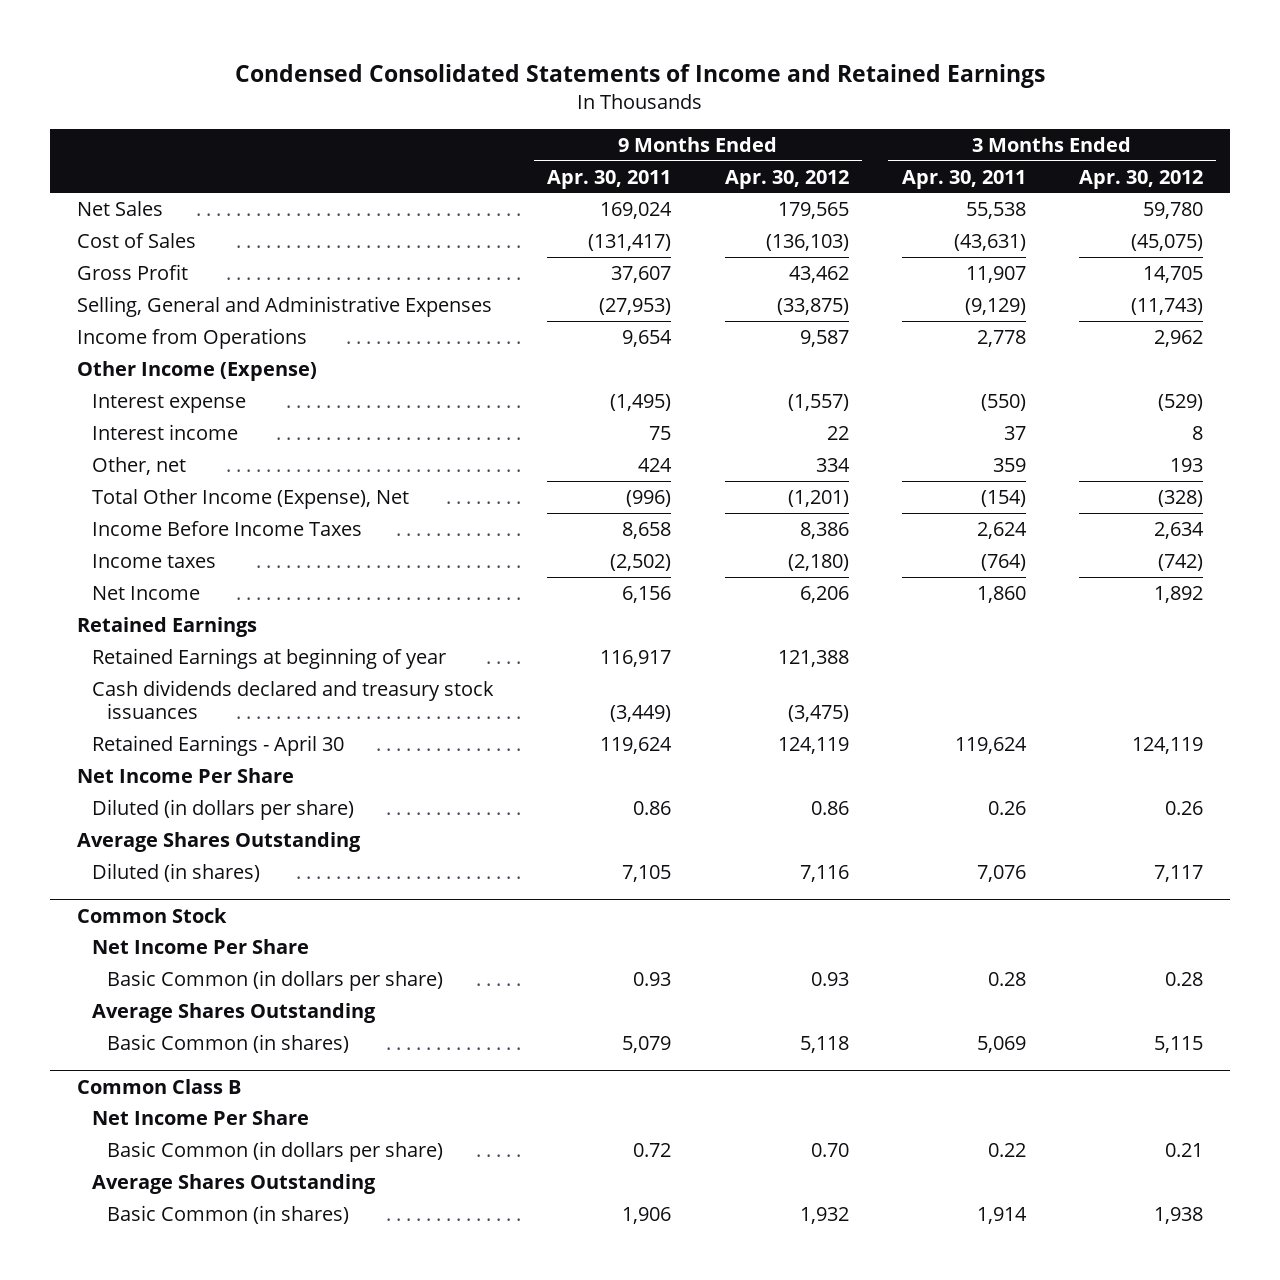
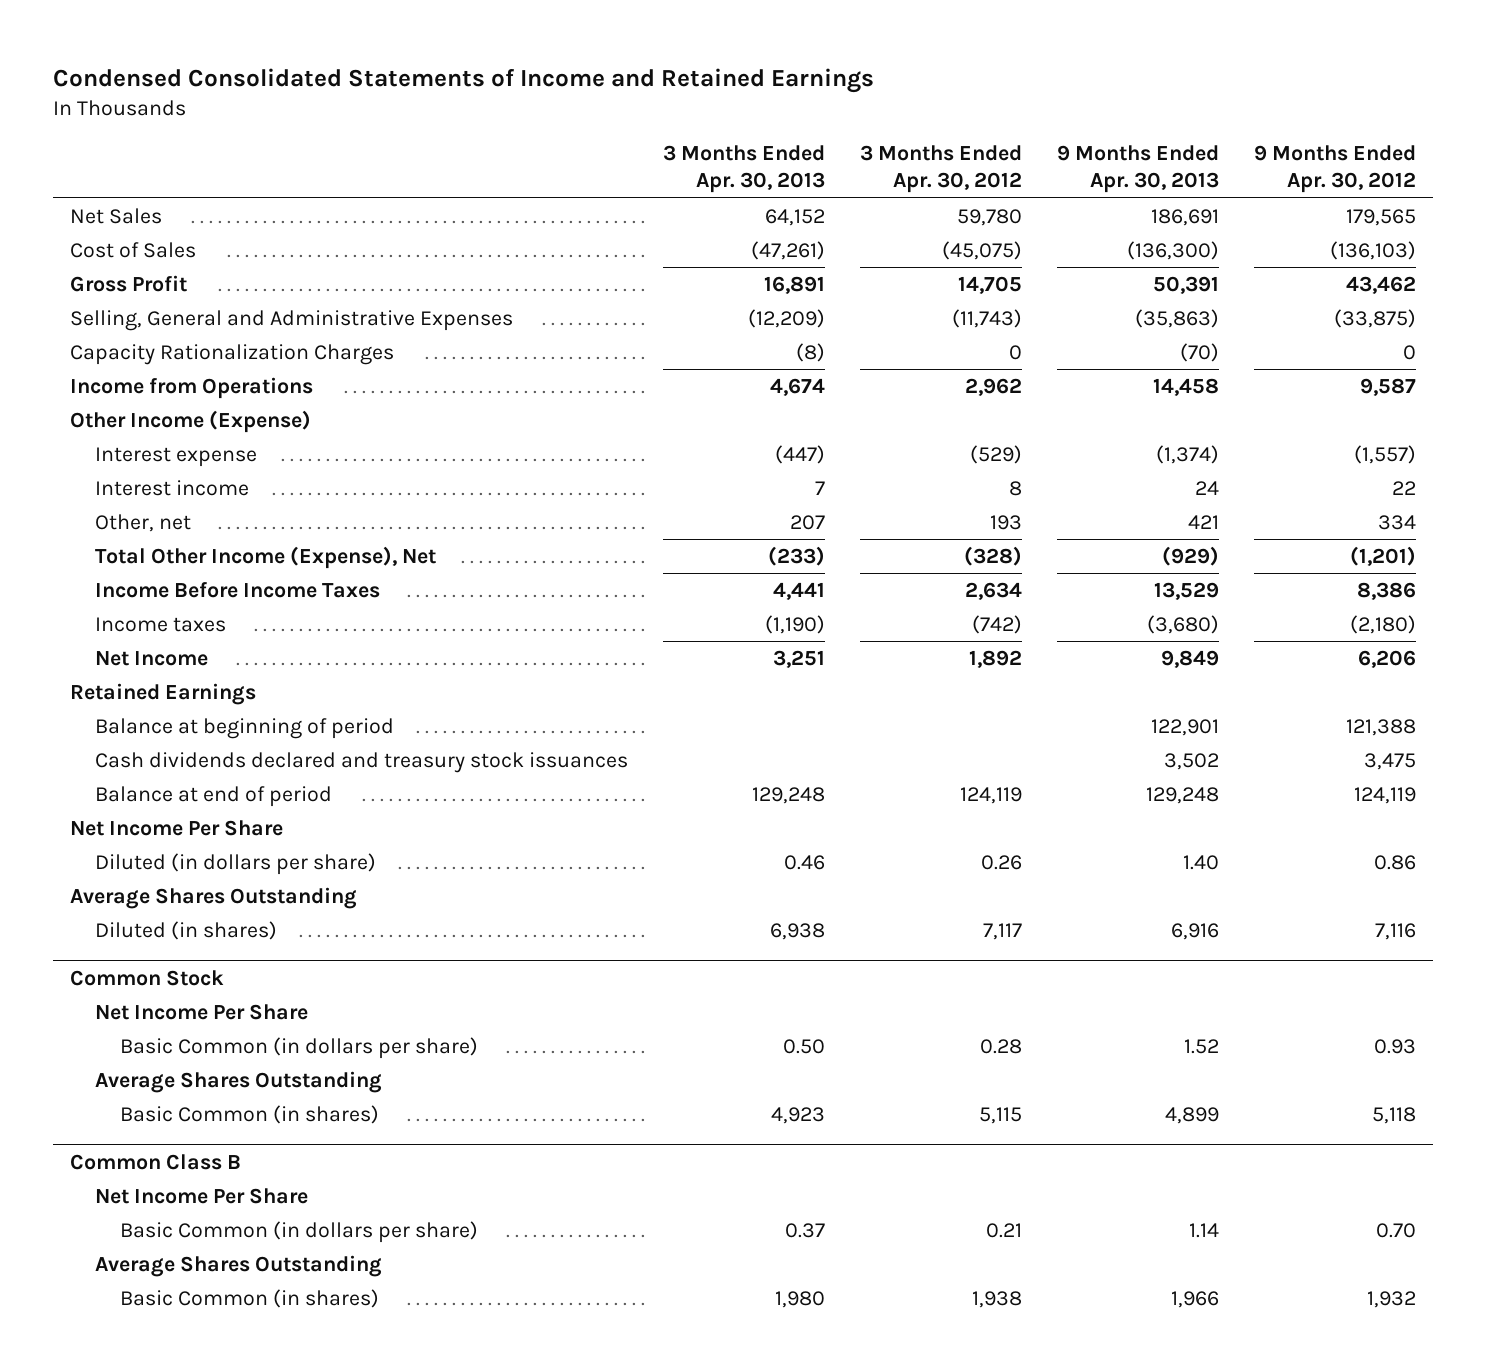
- | 9 Months Ended Apr. 30, 2011 | 9 Months Ended Apr. 30, 2012 | 3 Months Ended Apr. 30, 2011 | 3 Months Ended Apr. 30, 2012
+ | 3 Months Ended Apr. 30, 2013 | 3 Months Ended Apr. 30, 2012 | 9 Months Ended Apr. 30, 2013 | 9 Months Ended Apr. 30, 2012
+ Capacity Rationalization Charges | (8) | 0 | (70) | 0
- Retained Earnings at beginning of year | 116,917 | 121,388 | |
- Cash dividends declared and treasury stock issuances | (3,449) | (3,475) | |
- Retained Earnings - April 30 | 119,624 | 124,119 | 119,624 | 124,119
+ Balance at beginning of period | | | 122,901 | 121,388
+ Cash dividends declared and treasury stock issuances | | | 3,502 | 3,475
+ Balance at end of period | 129,248 | 124,119 | 129,248 | 124,119

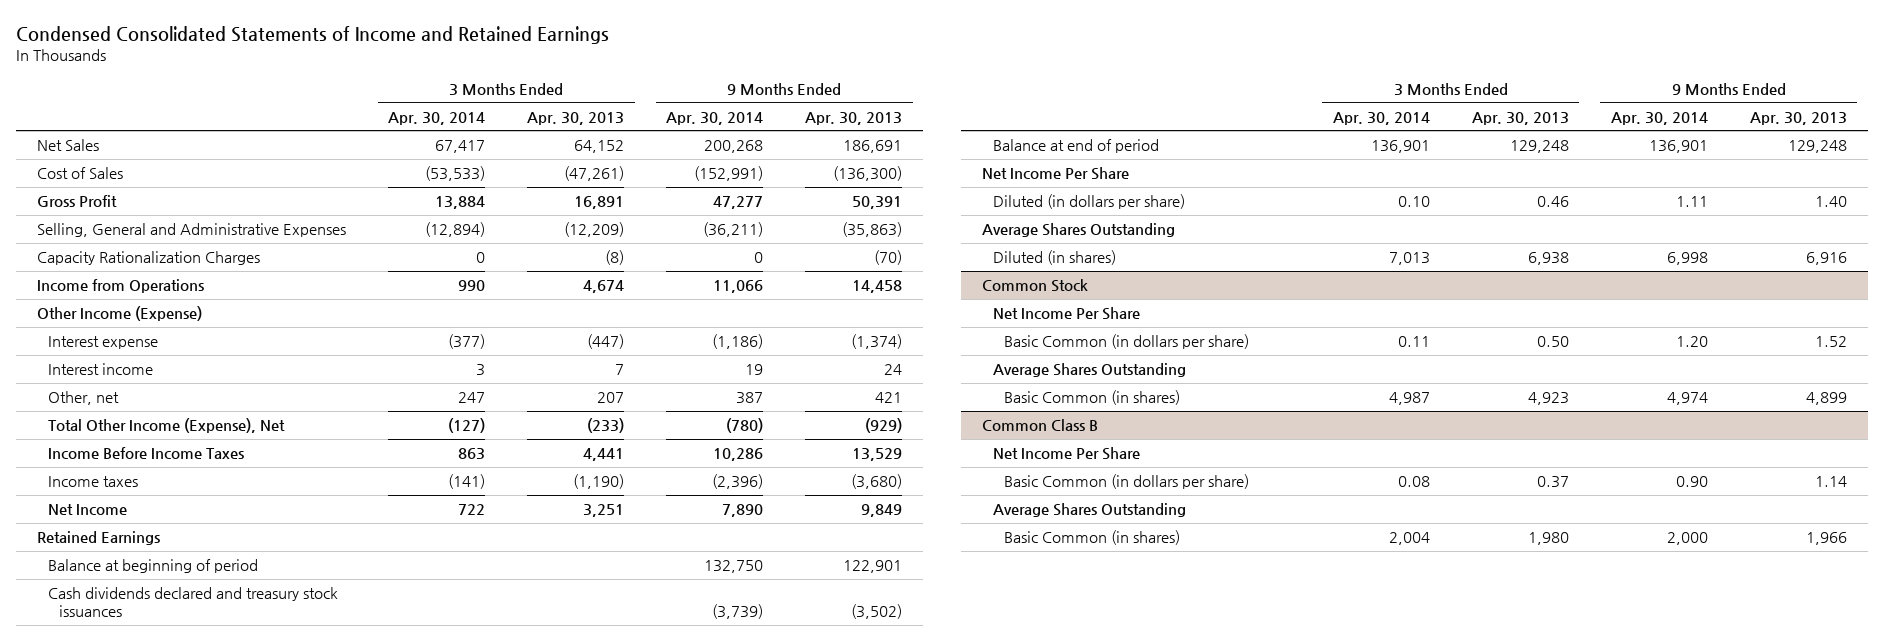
- | 3 Months Ended Apr. 30, 2013 | 3 Months Ended Apr. 30, 2012 | 9 Months Ended Apr. 30, 2013 | 9 Months Ended Apr. 30, 2012
+ | 3 Months Ended Apr. 30, 2014 | 3 Months Ended Apr. 30, 2013 | 9 Months Ended Apr. 30, 2014 | 9 Months Ended Apr. 30, 2013
- Cash dividends declared and treasury stock issuances | | | 3,502 | 3,475
+ Cash dividends declared and treasury stock issuances | | | (3,739) | (3,502)

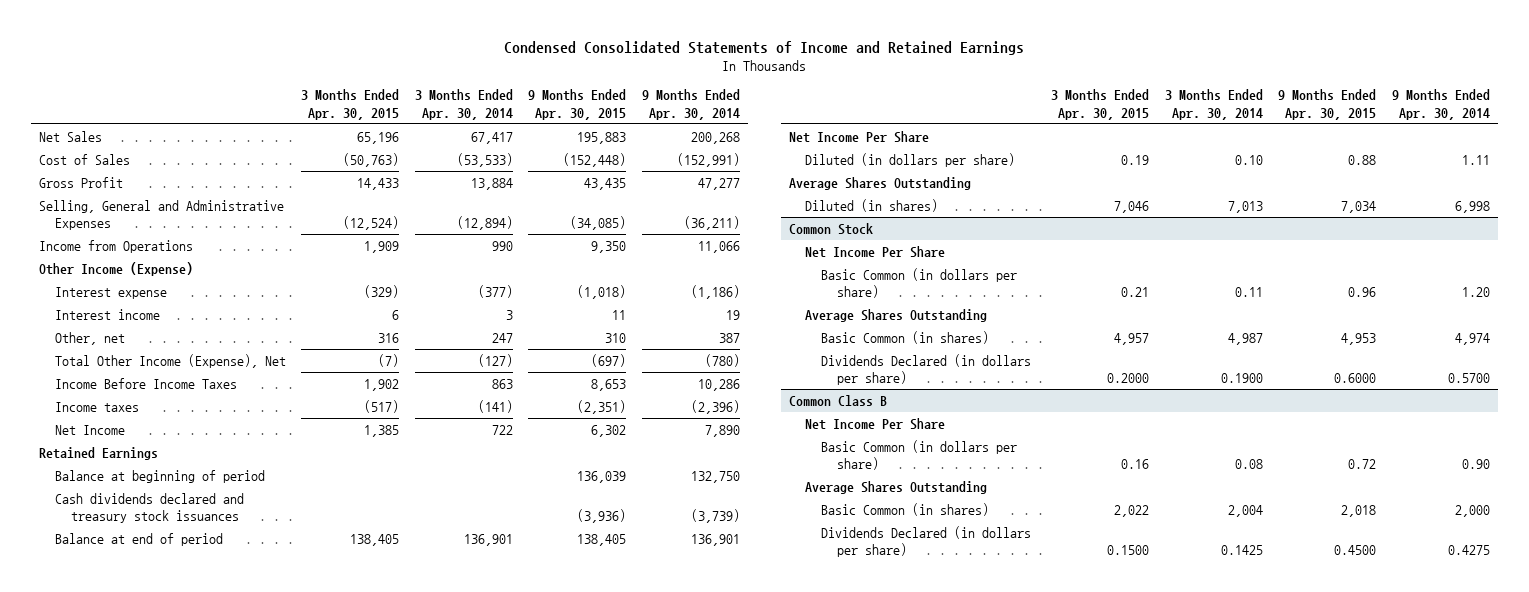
- | 3 Months Ended Apr. 30, 2014 | 3 Months Ended Apr. 30, 2013 | 9 Months Ended Apr. 30, 2014 | 9 Months Ended Apr. 30, 2013
+ | 3 Months Ended Apr. 30, 2015 | 3 Months Ended Apr. 30, 2014 | 9 Months Ended Apr. 30, 2015 | 9 Months Ended Apr. 30, 2014
- Capacity Rationalization Charges | 0 | (8) | 0 | (70)
@ Common Stock
+ Dividends Declared (in dollars per share) | 0.2000 | 0.1900 | 0.6000 | 0.5700
@ Common Class B
+ Dividends Declared (in dollars per share) | 0.1500 | 0.1425 | 0.4500 | 0.4275

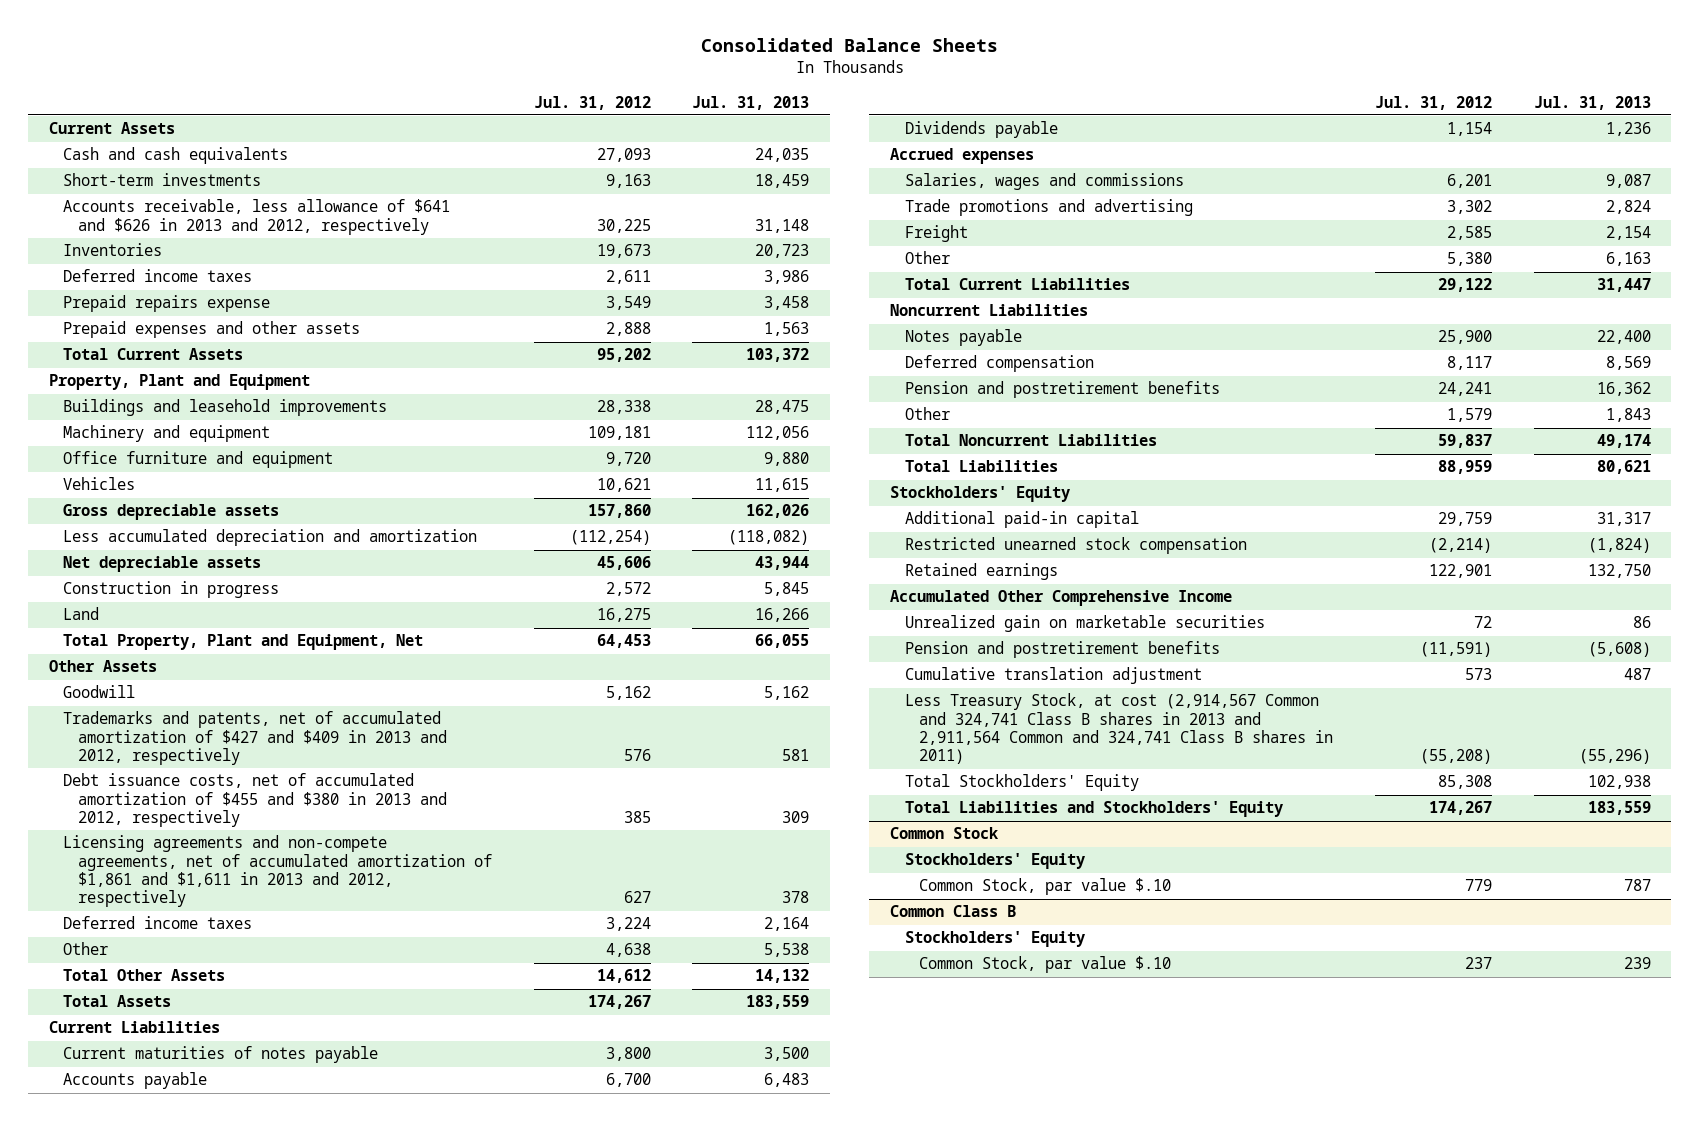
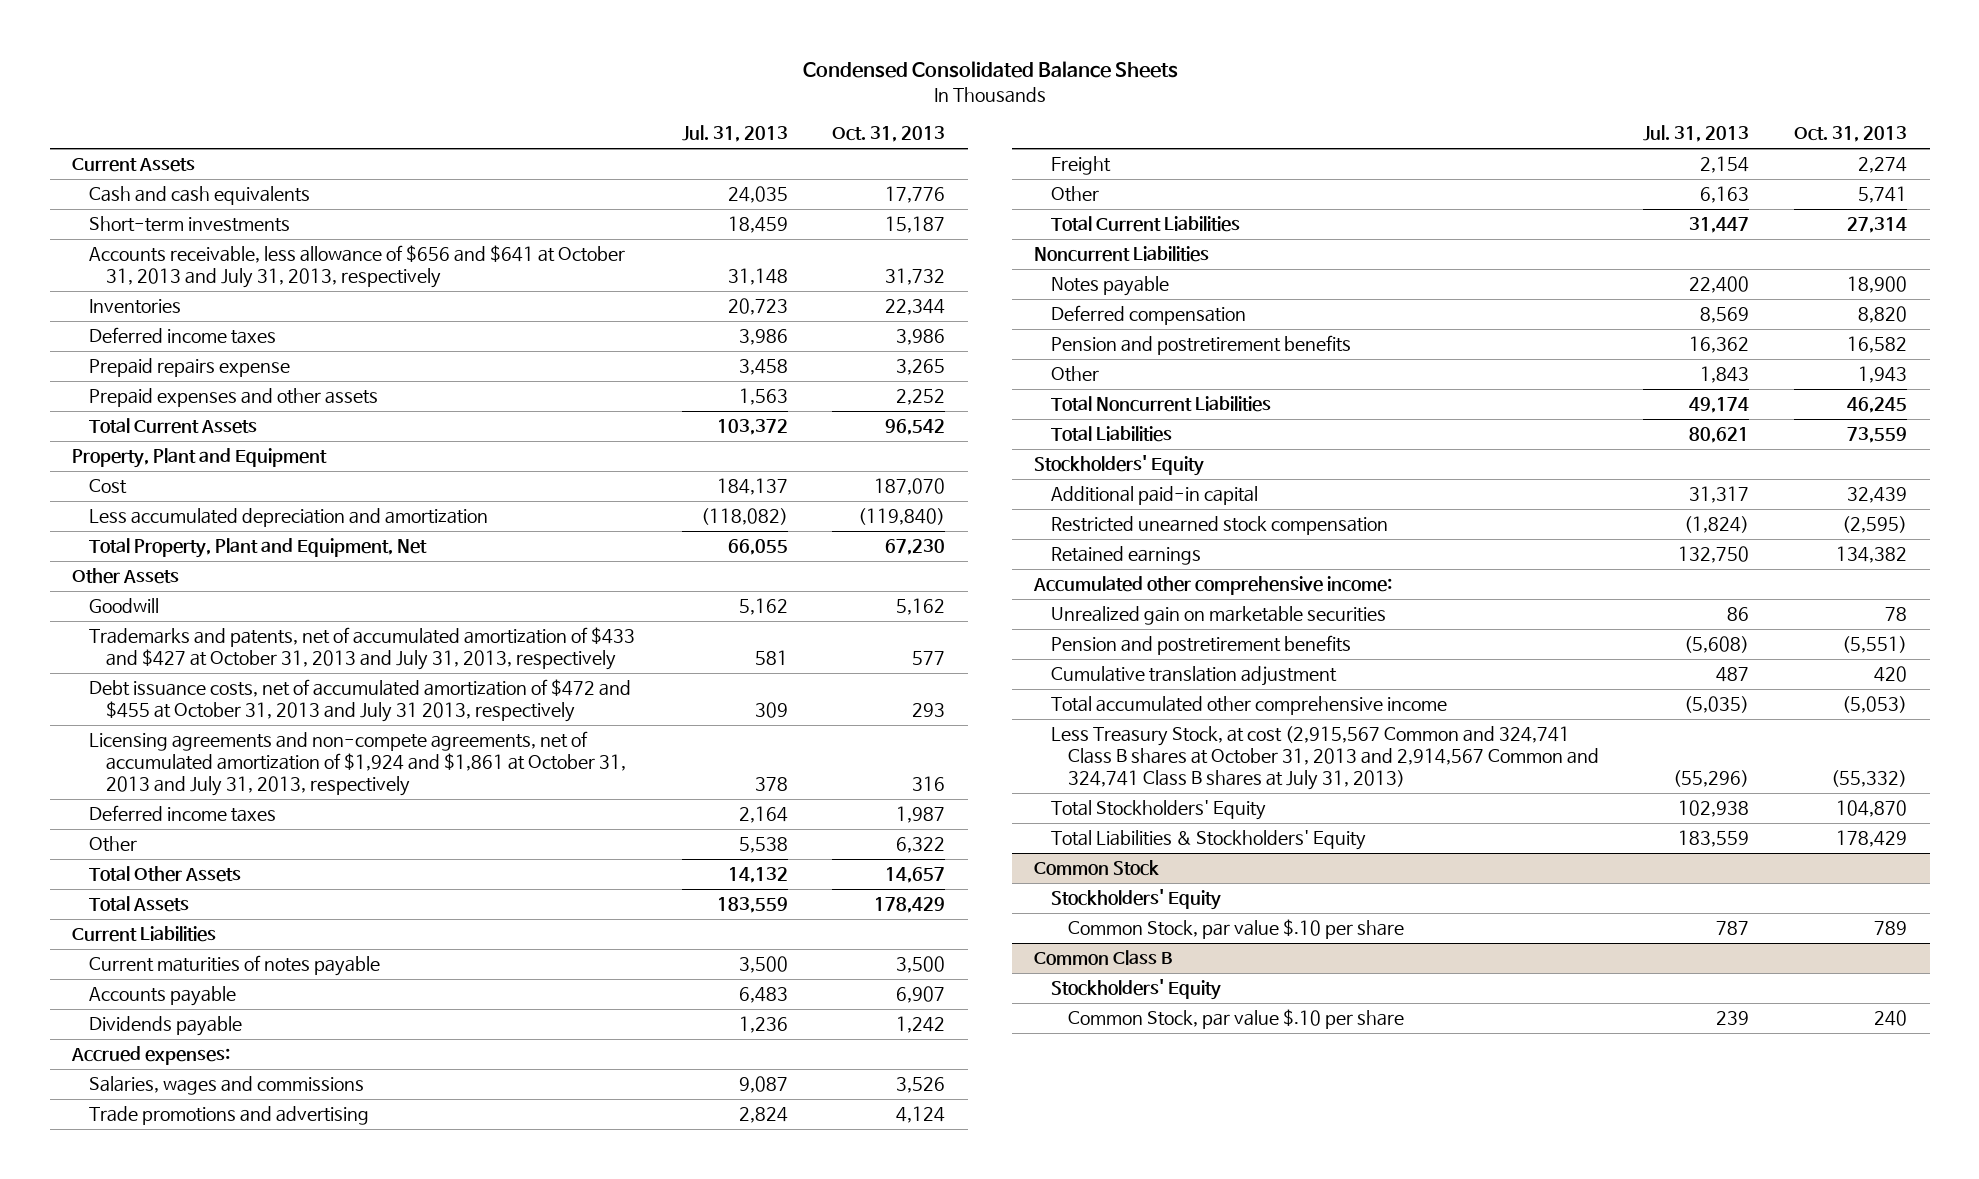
- Consolidated Balance Sheets
+ Condensed Consolidated Balance Sheets
- | Jul. 31, 2012 | Jul. 31, 2013
+ | Jul. 31, 2013 | Oct. 31, 2013
- Accounts receivable, less allowance of $641 and $626 in 2013 and 2012, respectively | 30,225 | 31,148
+ Accounts receivable, less allowance of $656 and $641 at October 31, 2013 and July 31, 2013, respectively | 31,148 | 31,732
- Buildings and leasehold improvements | 28,338 | 28,475
- Machinery and equipment | 109,181 | 112,056
- Office furniture and equipment | 9,720 | 9,880
- Vehicles | 10,621 | 11,615
- Gross depreciable assets | 157,860 | 162,026
+ Cost | 184,137 | 187,070
- Net depreciable assets | 45,606 | 43,944
- Construction in progress | 2,572 | 5,845
- Land | 16,275 | 16,266
- Trademarks and patents, net of accumulated amortization of $427 and $409 in 2013 and 2012, respectively | 576 | 581
- Debt issuance costs, net of accumulated amortization of $455 and $380 in 2013 and 2012, respectively | 385 | 309
- Licensing agreements and non-compete agreements, net of accumulated amortization of $1,861 and $1,611 in 2013 and 2012, respectively | 627 | 378
+ Trademarks and patents, net of accumulated amortization of $433 and $427 at October 31, 2013 and July 31, 2013, respectively | 581 | 577
+ Debt issuance costs, net of accumulated amortization of $472 and $455 at October 31, 2013 and July 31 2013, respectively | 309 | 293
+ Licensing agreements and non-compete agreements, net of accumulated amortization of $1,924 and $1,861 at October 31, 2013 and July 31, 2013, respectively | 378 | 316
- Accrued expenses
+ Accrued expenses:
- Accumulated Other Comprehensive Income
+ Accumulated other comprehensive income:
- Less Treasury Stock, at cost (2,914,567 Common and 324,741 Class B shares in 2013 and 2,911,564 Common and 324,741 Class B shares in 2011) | (55,208) | (55,296)
+ Total accumulated other comprehensive income | (5,035) | (5,053)
+ Less Treasury Stock, at cost (2,915,567 Common and 324,741 Class B shares at October 31, 2013 and 2,914,567 Common and 324,741 Class B shares at July 31, 2013) | (55,296) | (55,332)
- Total Liabilities and Stockholders' Equity | 174,267 | 183,559
+ Total Liabilities & Stockholders' Equity | 183,559 | 178,429
@ Common Stock
- Common Stock, par value $.10 | 779 | 787
+ Common Stock, par value $.10 per share | 787 | 789
@ Common Class B
- Common Stock, par value $.10 | 237 | 239
+ Common Stock, par value $.10 per share | 239 | 240

